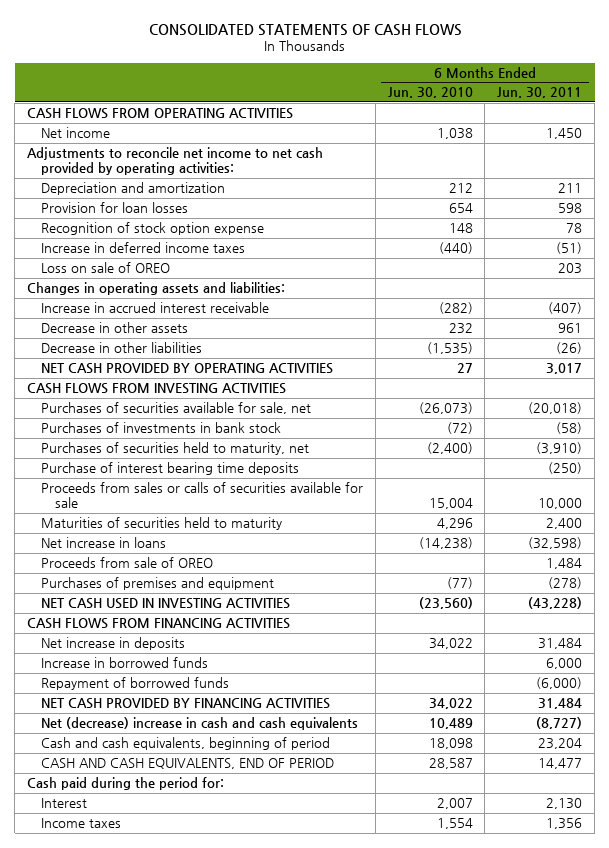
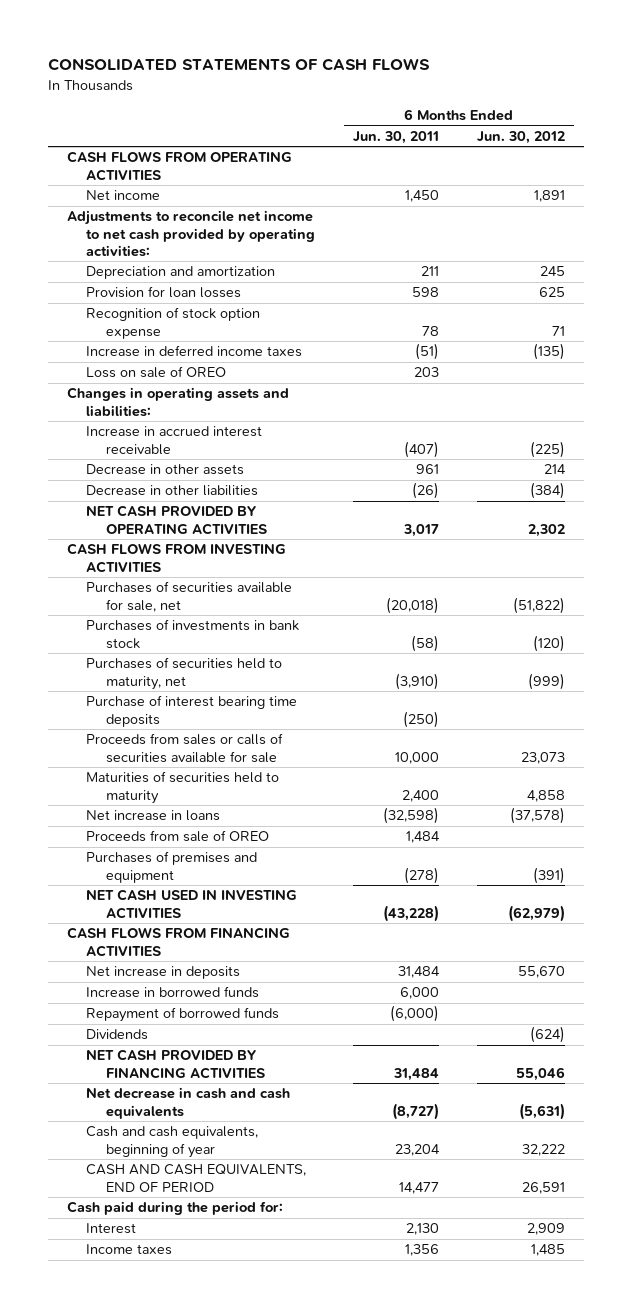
- | 6 Months Ended Jun. 30, 2010 | 6 Months Ended Jun. 30, 2011
+ | 6 Months Ended Jun. 30, 2011 | 6 Months Ended Jun. 30, 2012
+ Dividends | | (624)
- Net (decrease) increase in cash and cash equivalents | 10,489 | (8,727)
- Cash and cash equivalents, beginning of period | 18,098 | 23,204
+ Net decrease in cash and cash equivalents | (8,727) | (5,631)
+ Cash and cash equivalents, beginning of year | 23,204 | 32,222

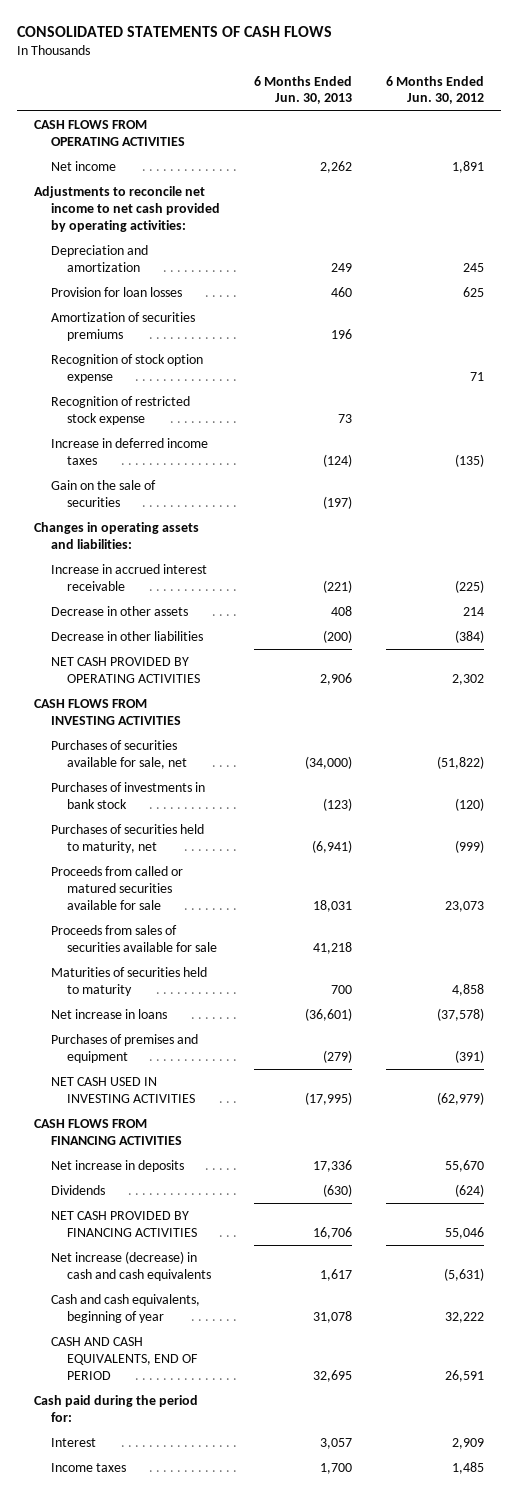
- | 6 Months Ended Jun. 30, 2011 | 6 Months Ended Jun. 30, 2012
+ | 6 Months Ended Jun. 30, 2013 | 6 Months Ended Jun. 30, 2012
+ Amortization of securities premiums | 196 |
+ Recognition of restricted stock expense | 73 |
- Loss on sale of OREO | 203 |
+ Gain on the sale of securities | (197) |
- Purchase of interest bearing time deposits | (250) |
- Proceeds from sales or calls of securities available for sale | 10,000 | 23,073
+ Proceeds from called or matured securities available for sale | 18,031 | 23,073
+ Proceeds from sales of securities available for sale | 41,218 |
- Proceeds from sale of OREO | 1,484 |
- Increase in borrowed funds | 6,000 |
- Repayment of borrowed funds | (6,000) |
- Net decrease in cash and cash equivalents | (8,727) | (5,631)
+ Net increase (decrease) in cash and cash equivalents | 1,617 | (5,631)

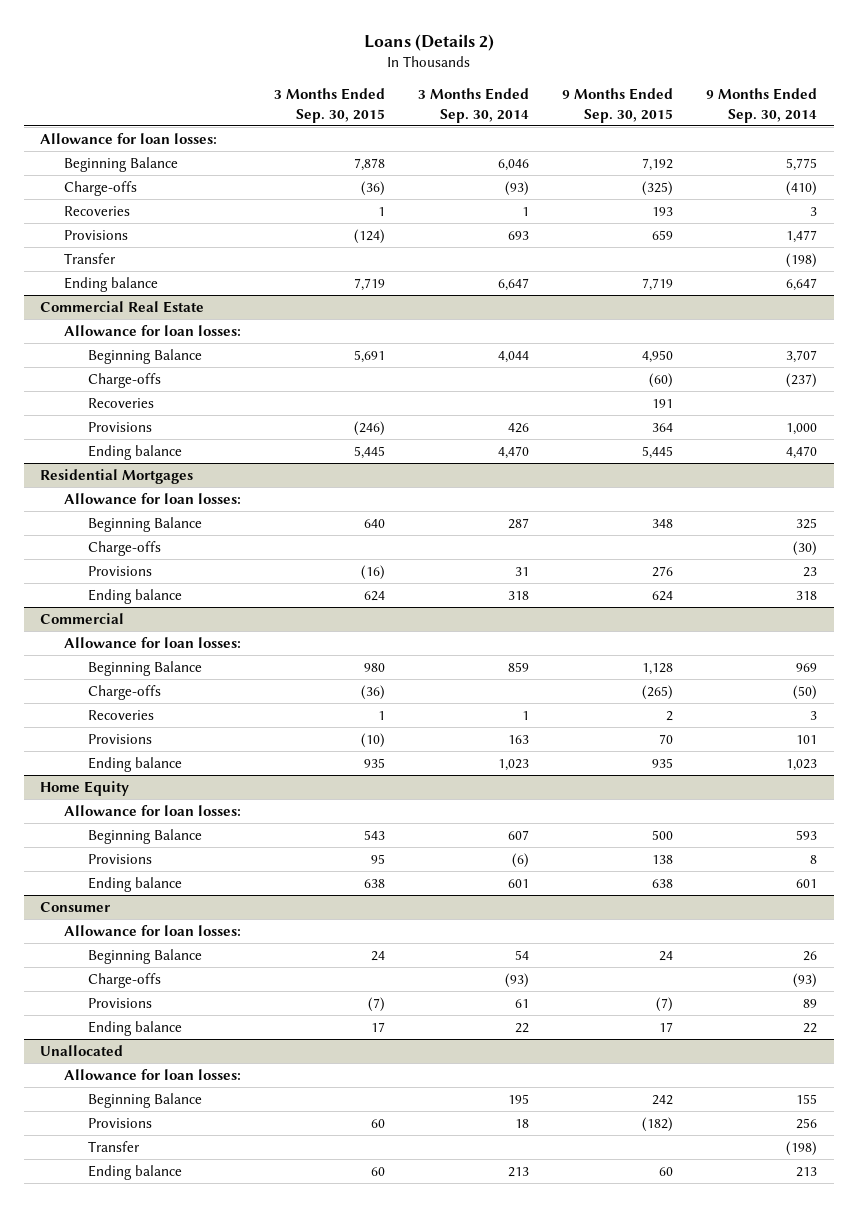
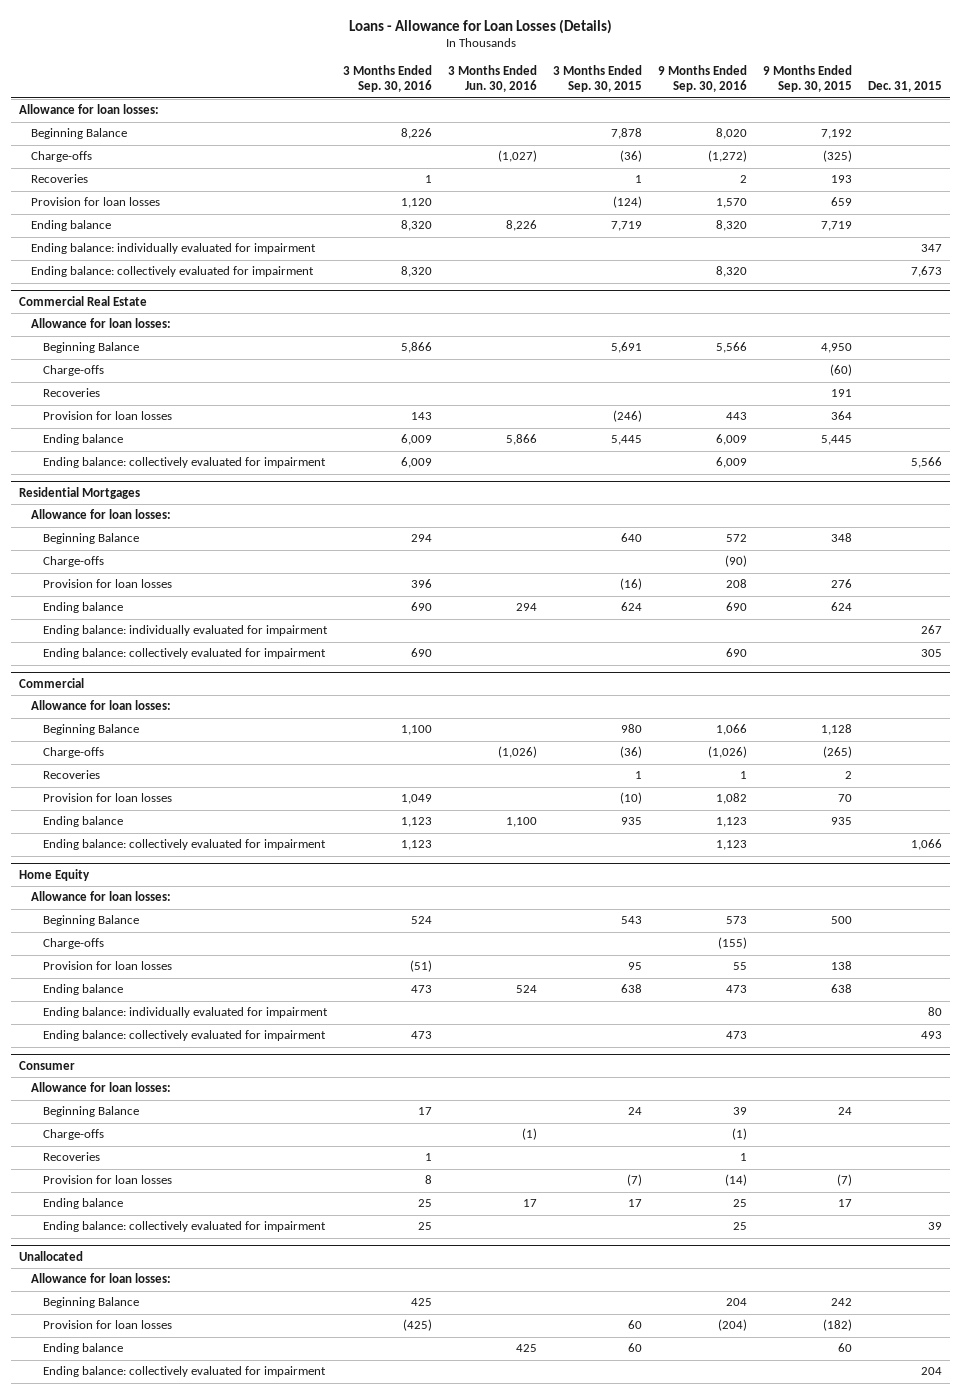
- Loans (Details 2)
+ Loans - Allowance for Loan Losses (Details)
- | 3 Months Ended Sep. 30, 2015 | 3 Months Ended Sep. 30, 2014 | 9 Months Ended Sep. 30, 2015 | 9 Months Ended Sep. 30, 2014
+ | 3 Months Ended Sep. 30, 2016 | 3 Months Ended Jun. 30, 2016 | 3 Months Ended Sep. 30, 2015 | 9 Months Ended Sep. 30, 2016 | 9 Months Ended Sep. 30, 2015 | Dec. 31, 2015
- Provisions | (124) | 693 | 659 | 1,477
- Transfer | | | | (198)
+ Provision for loan losses | 1,120 | | (124) | 1,570 | 659 |
+ Ending balance: individually evaluated for impairment | | | | | | 347
+ Ending balance: collectively evaluated for impairment | 8,320 | | | 8,320 | | 7,673
@ Commercial Real Estate
- Provisions | (246) | 426 | 364 | 1,000
+ Provision for loan losses | 143 | | (246) | 443 | 364 |
+ Ending balance: collectively evaluated for impairment | 6,009 | | | 6,009 | | 5,566
@ Residential Mortgages
- Provisions | (16) | 31 | 276 | 23
+ Provision for loan losses | 396 | | (16) | 208 | 276 |
+ Ending balance: individually evaluated for impairment | | | | | | 267
+ Ending balance: collectively evaluated for impairment | 690 | | | 690 | | 305
@ Commercial
- Provisions | (10) | 163 | 70 | 101
+ Provision for loan losses | 1,049 | | (10) | 1,082 | 70 |
+ Ending balance: collectively evaluated for impairment | 1,123 | | | 1,123 | | 1,066
@ Home Equity
- Provisions | 95 | (6) | 138 | 8
+ Charge-offs | | | | (155) | |
+ Provision for loan losses | (51) | | 95 | 55 | 138 |
+ Ending balance: individually evaluated for impairment | | | | | | 80
+ Ending balance: collectively evaluated for impairment | 473 | | | 473 | | 493
@ Consumer
- Provisions | (7) | 61 | (7) | 89
+ Recoveries | 1 | | | 1 | |
+ Provision for loan losses | 8 | | (7) | (14) | (7) |
+ Ending balance: collectively evaluated for impairment | 25 | | | 25 | | 39
@ Unallocated
- Provisions | 60 | 18 | (182) | 256
- Transfer | | | | (198)
+ Provision for loan losses | (425) | | 60 | (204) | (182) |
+ Ending balance: collectively evaluated for impairment | | | | | | 204

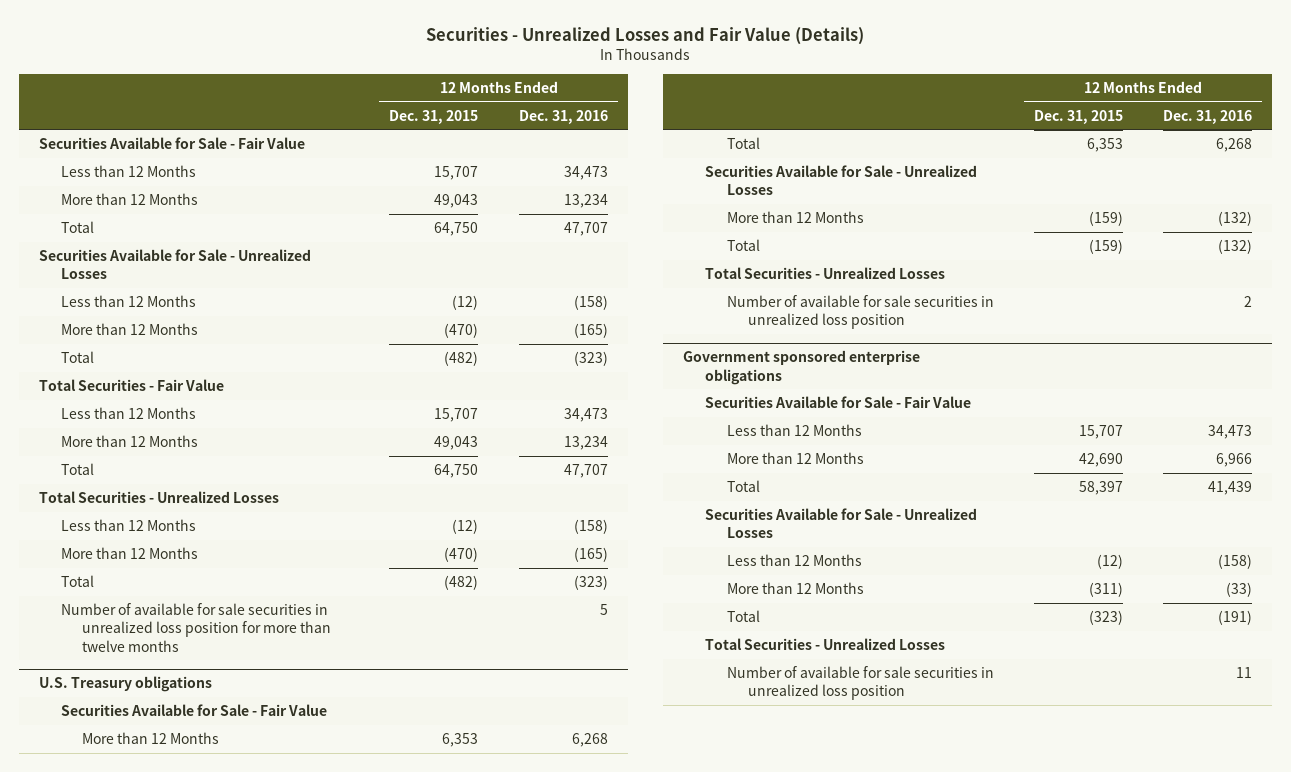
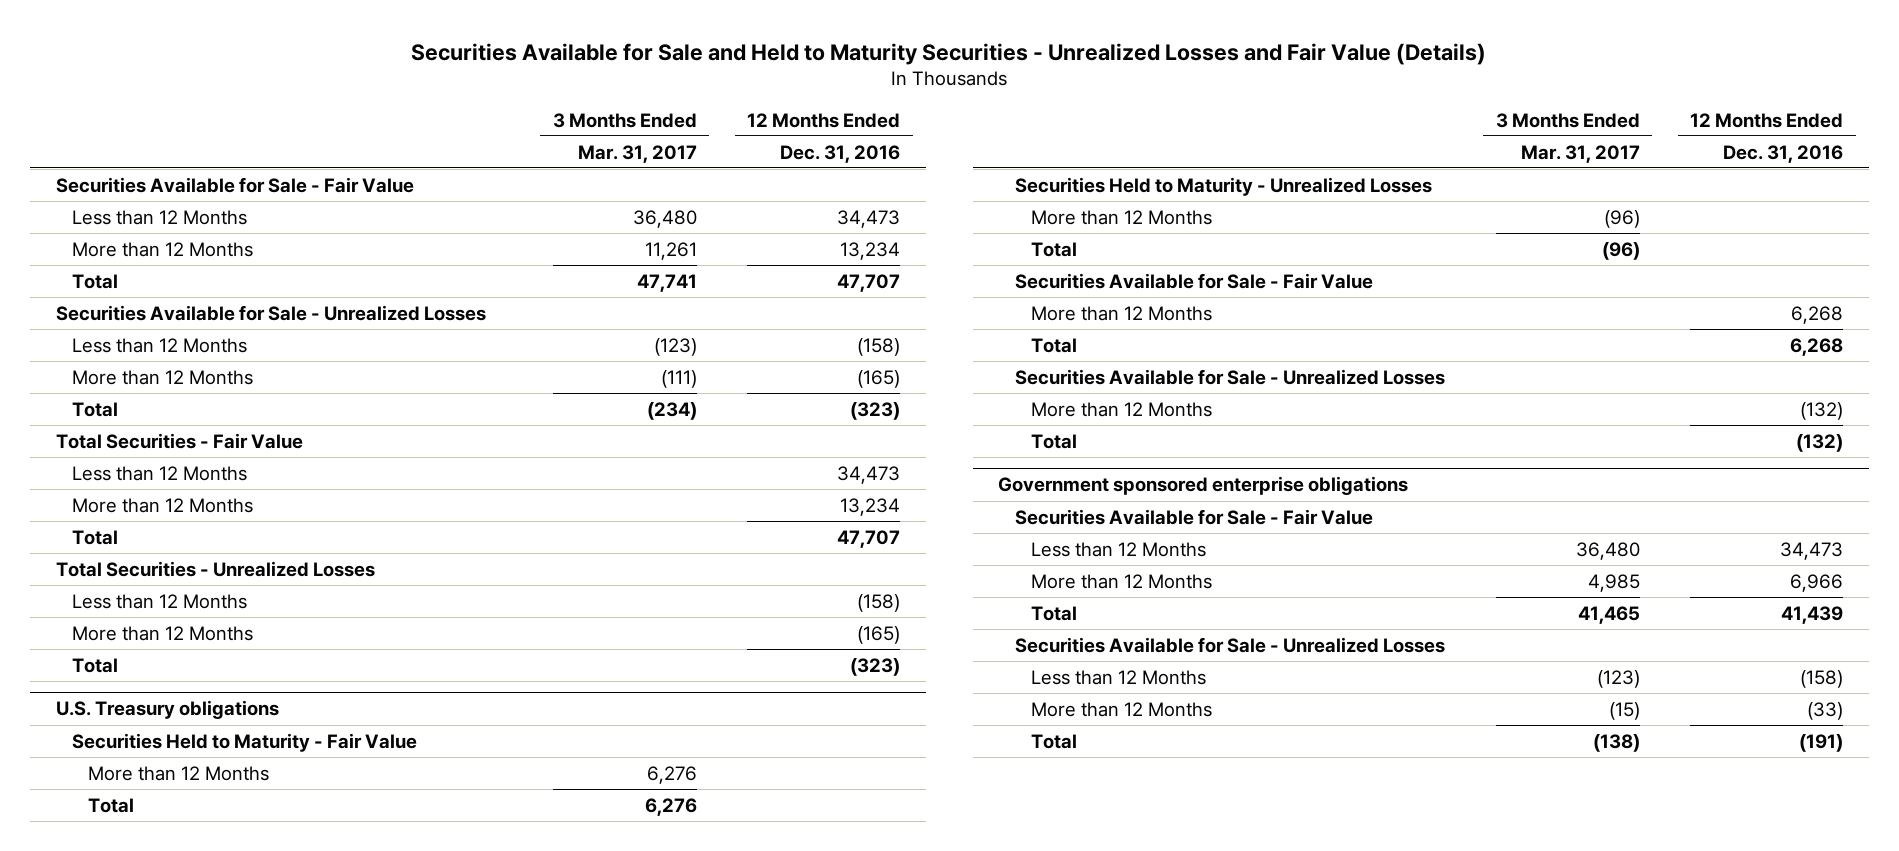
- Securities - Unrealized Losses and Fair Value (Details)
+ Securities Available for Sale and Held to Maturity Securities - Unrealized Losses and Fair Value (Details)
- | 12 Months Ended Dec. 31, 2015 | 12 Months Ended Dec. 31, 2016
+ | 3 Months Ended Mar. 31, 2017 | 12 Months Ended Dec. 31, 2016
- Number of available for sale securities in unrealized loss position for more than twelve months | | 5
@ U.S. Treasury obligations
+ Securities Held to Maturity - Fair Value
+ More than 12 Months | 6,276 |
+ Total | 6,276 |
+ Securities Held to Maturity - Unrealized Losses
+ More than 12 Months | (96) |
+ Total | (96) |
- Total Securities - Unrealized Losses
- Number of available for sale securities in unrealized loss position | | 2
@ Government sponsored enterprise obligations
- Total Securities - Unrealized Losses
- Number of available for sale securities in unrealized loss position | | 11

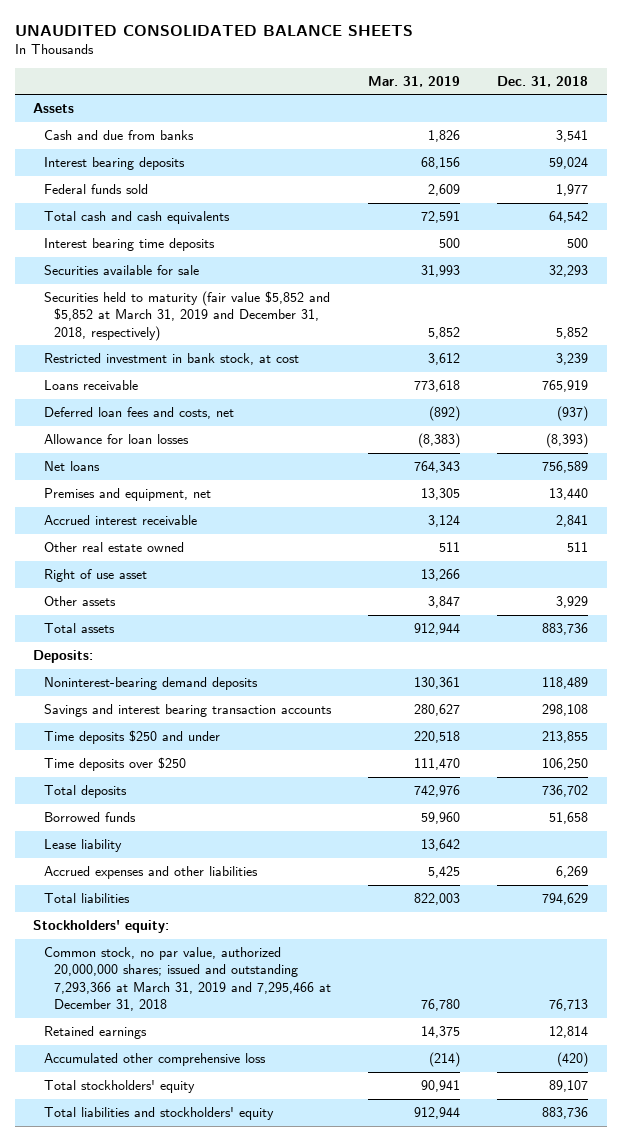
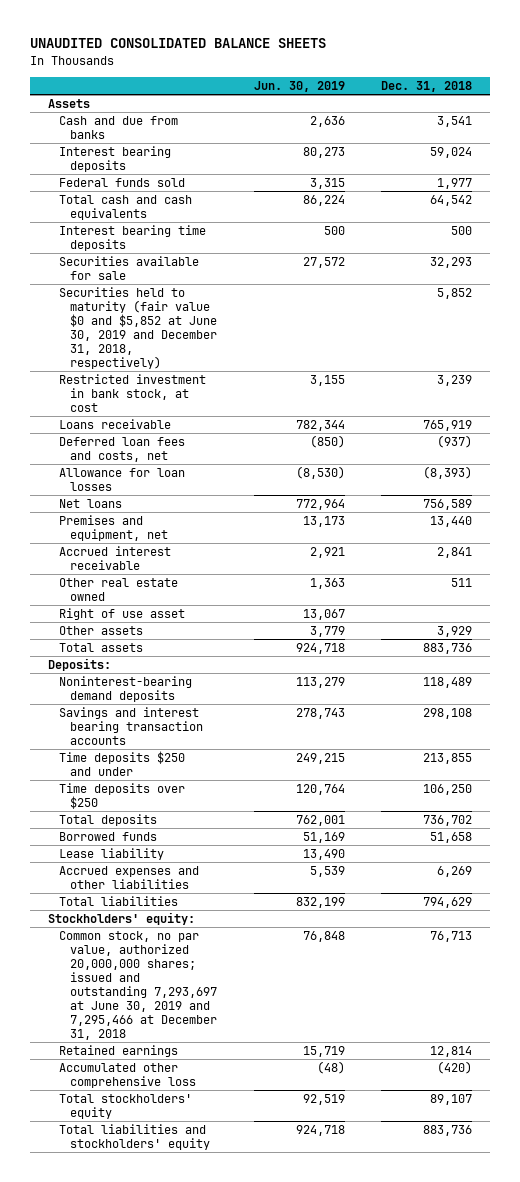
- | Mar. 31, 2019 | Dec. 31, 2018
+ | Jun. 30, 2019 | Dec. 31, 2018
- Securities held to maturity (fair value $5,852 and $5,852 at March 31, 2019 and December 31, 2018, respectively) | 5,852 | 5,852
+ Securities held to maturity (fair value $0 and $5,852 at June 30, 2019 and December 31, 2018, respectively) | | 5,852
- Common stock, no par value, authorized 20,000,000 shares; issued and outstanding 7,293,366 at March 31, 2019 and 7,295,466 at December 31, 2018 | 76,780 | 76,713
+ Common stock, no par value, authorized 20,000,000 shares; issued and outstanding 7,293,697 at June 30, 2019 and 7,295,466 at December 31, 2018 | 76,848 | 76,713

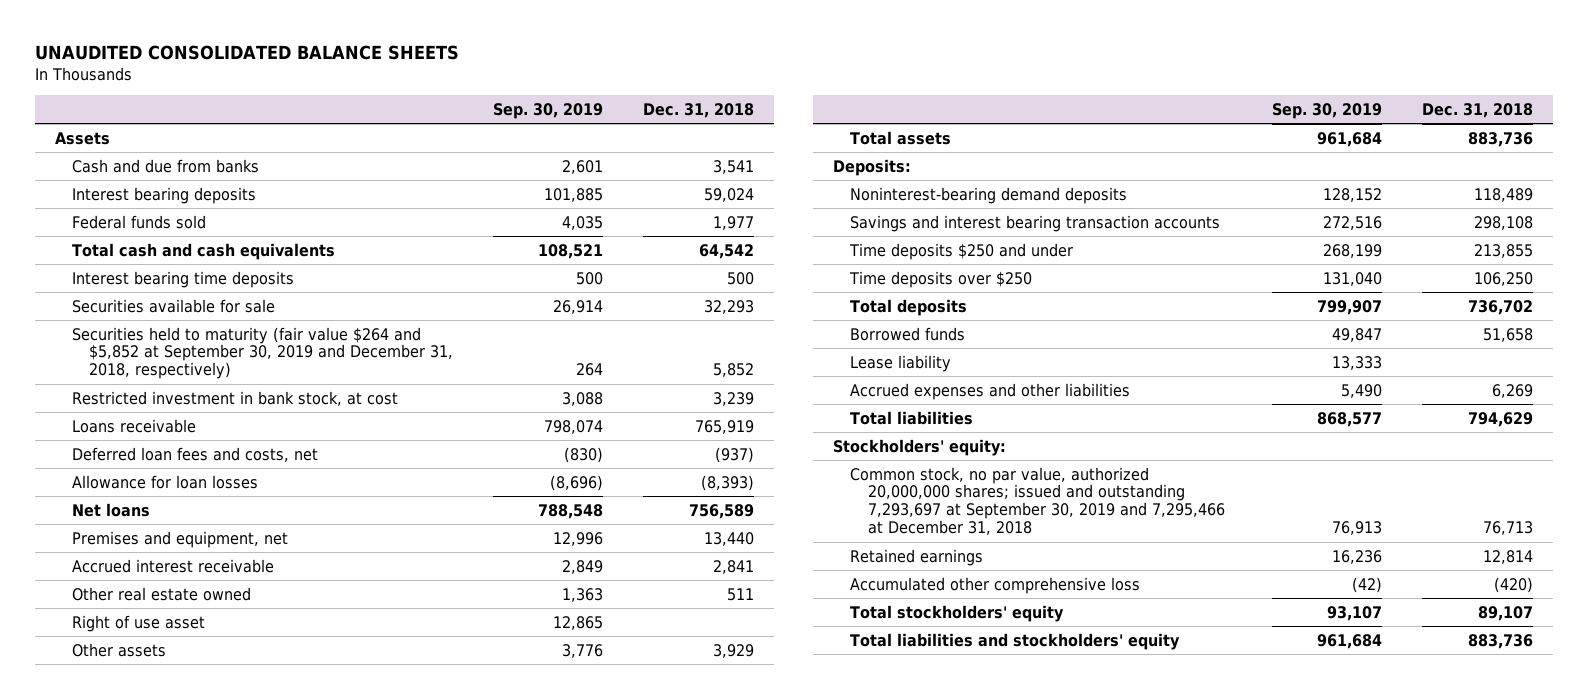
- | Jun. 30, 2019 | Dec. 31, 2018
+ | Sep. 30, 2019 | Dec. 31, 2018
- Securities held to maturity (fair value $0 and $5,852 at June 30, 2019 and December 31, 2018, respectively) | | 5,852
+ Securities held to maturity (fair value $264 and $5,852 at September 30, 2019 and December 31, 2018, respectively) | 264 | 5,852
- Common stock, no par value, authorized 20,000,000 shares; issued and outstanding 7,293,697 at June 30, 2019 and 7,295,466 at December 31, 2018 | 76,848 | 76,713
+ Common stock, no par value, authorized 20,000,000 shares; issued and outstanding 7,293,697 at September 30, 2019 and 7,295,466 at December 31, 2018 | 76,913 | 76,713

